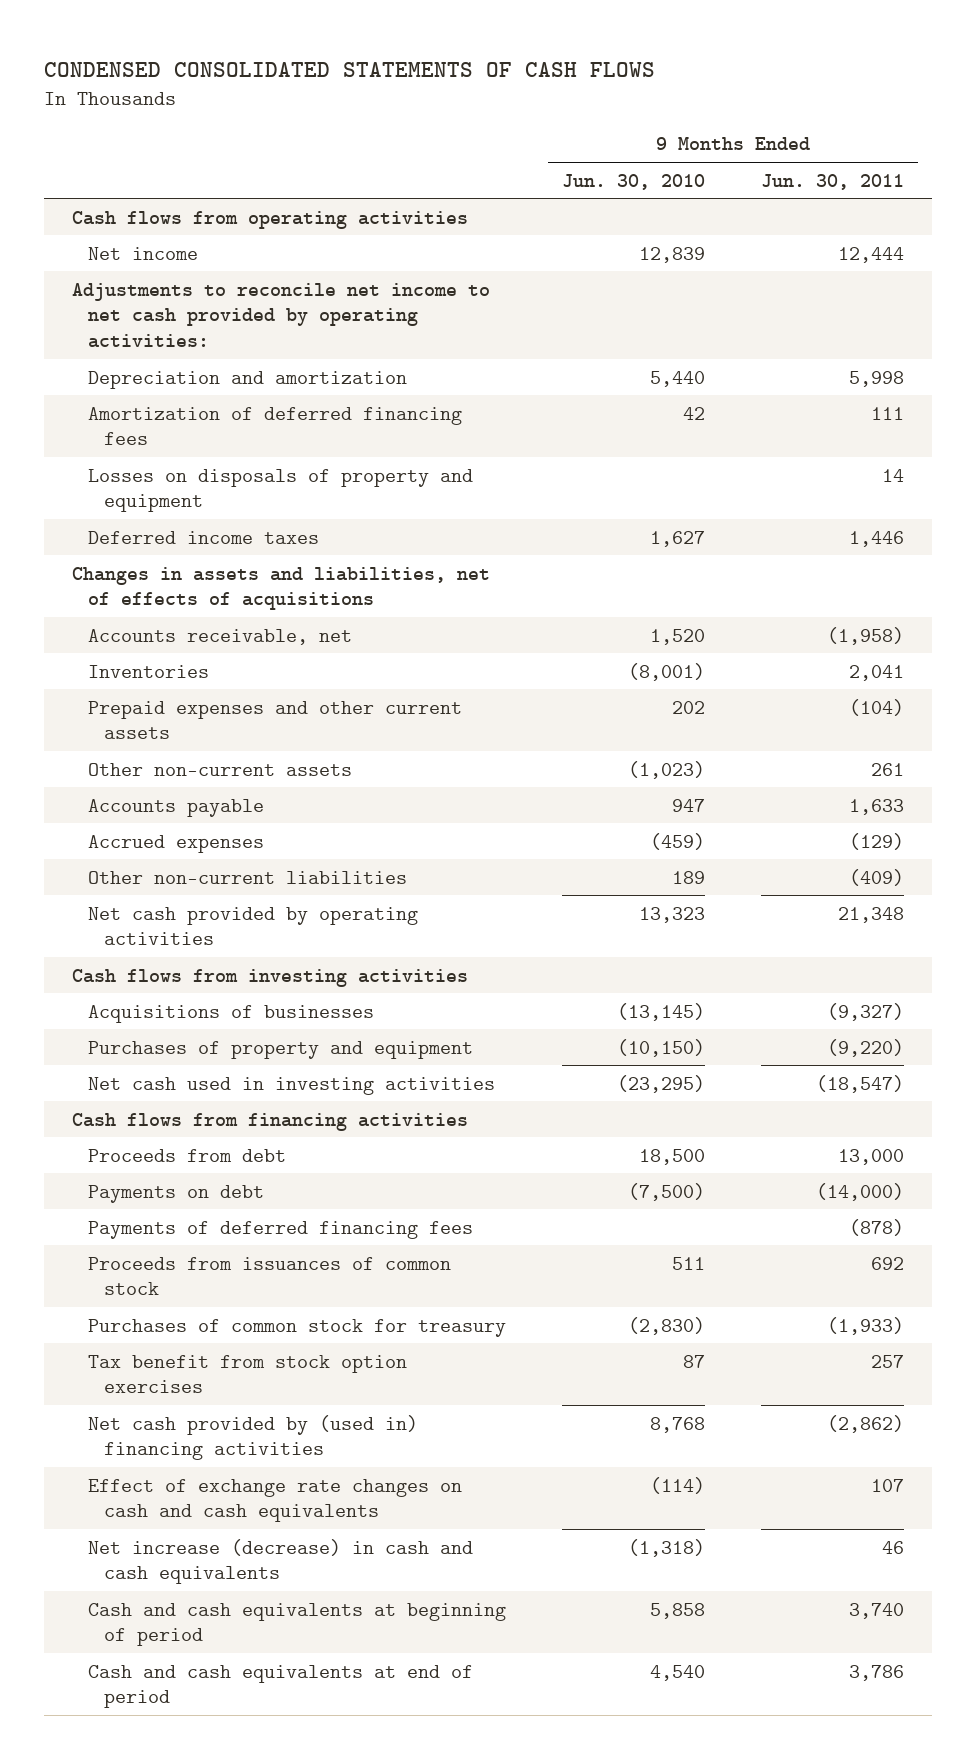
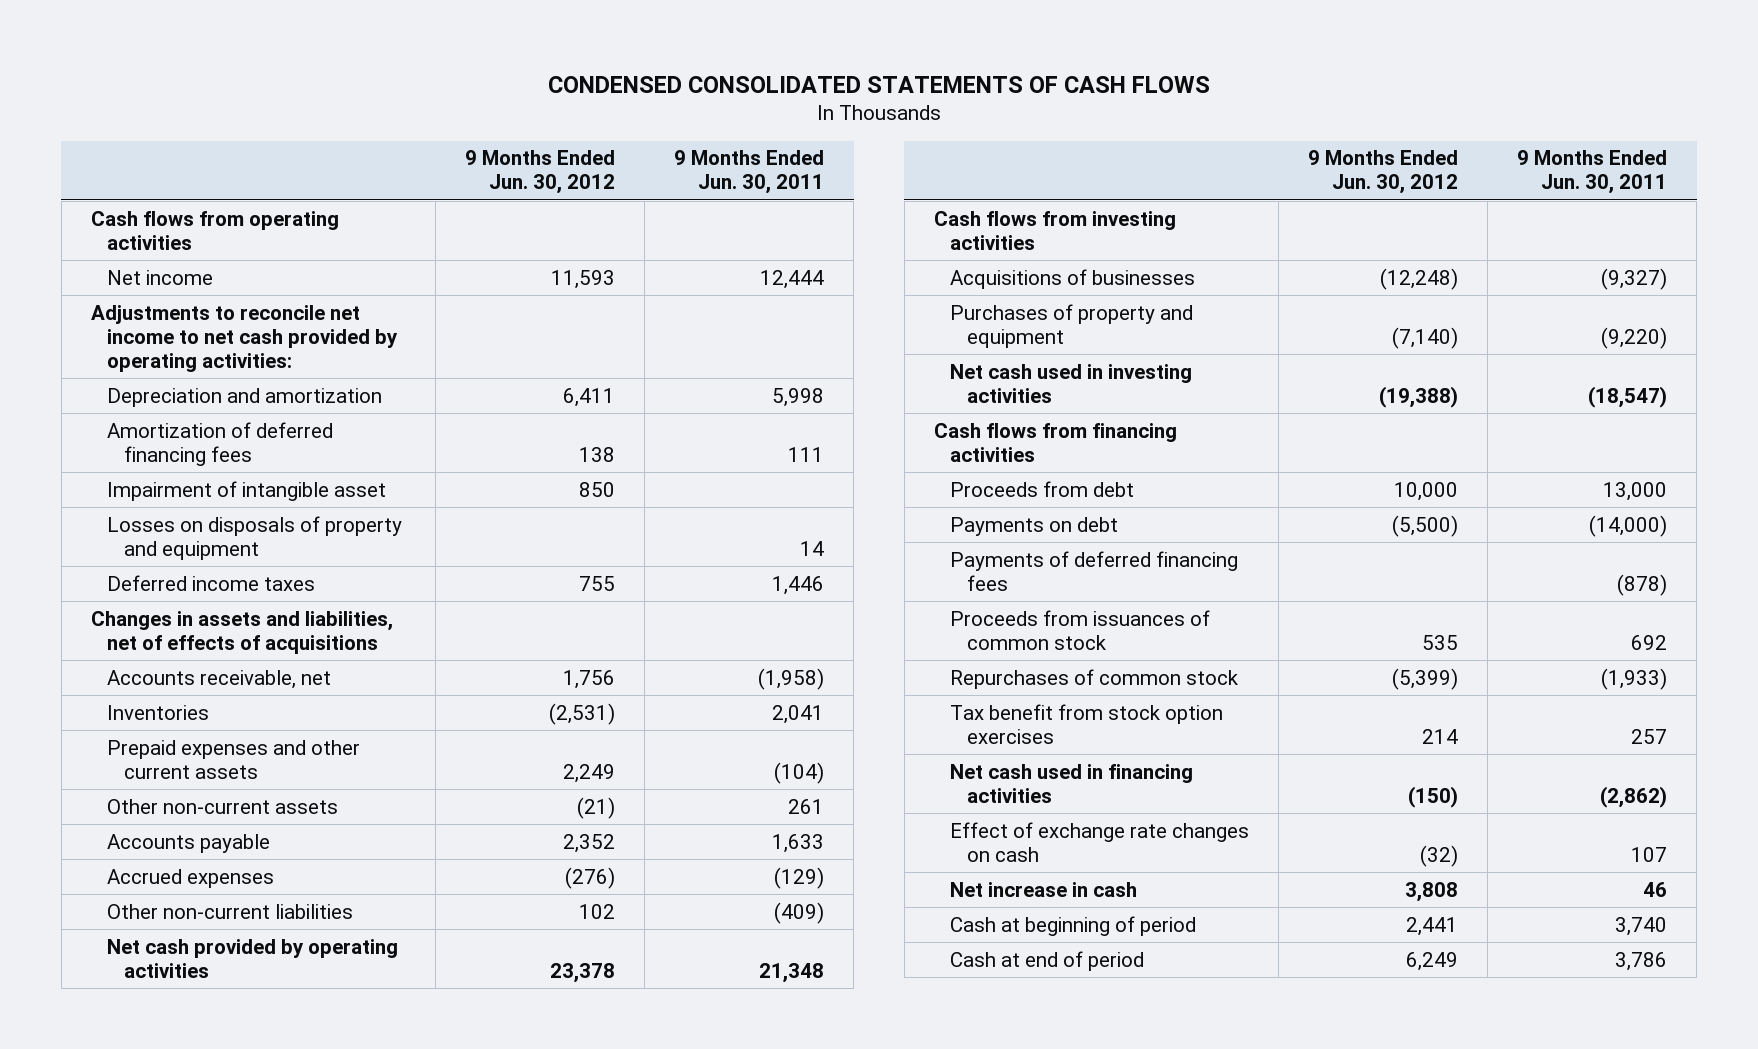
- | 9 Months Ended Jun. 30, 2010 | 9 Months Ended Jun. 30, 2011
+ | 9 Months Ended Jun. 30, 2012 | 9 Months Ended Jun. 30, 2011
+ Impairment of intangible asset | 850 |
- Purchases of common stock for treasury | (2,830) | (1,933)
+ Repurchases of common stock | (5,399) | (1,933)
- Net cash provided by (used in) financing activities | 8,768 | (2,862)
- Effect of exchange rate changes on cash and cash equivalents | (114) | 107
- Net increase (decrease) in cash and cash equivalents | (1,318) | 46
- Cash and cash equivalents at beginning of period | 5,858 | 3,740
- Cash and cash equivalents at end of period | 4,540 | 3,786
+ Net cash used in financing activities | (150) | (2,862)
+ Effect of exchange rate changes on cash | (32) | 107
+ Net increase in cash | 3,808 | 46
+ Cash at beginning of period | 2,441 | 3,740
+ Cash at end of period | 6,249 | 3,786

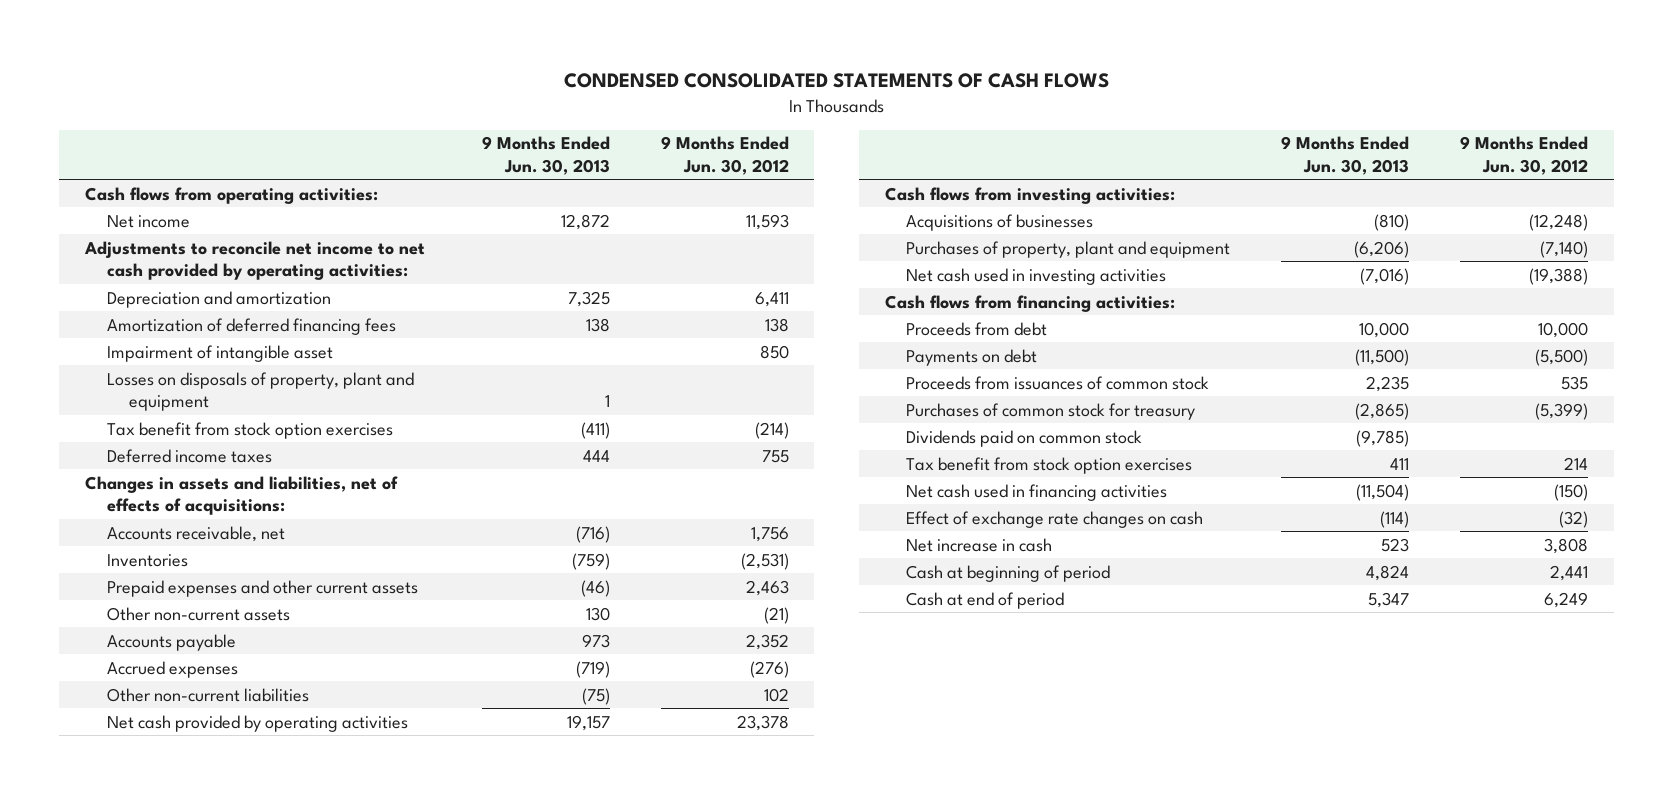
- | 9 Months Ended Jun. 30, 2012 | 9 Months Ended Jun. 30, 2011
+ | 9 Months Ended Jun. 30, 2013 | 9 Months Ended Jun. 30, 2012
- Cash flows from operating activities
+ Cash flows from operating activities:
- Losses on disposals of property and equipment | | 14
+ Losses on disposals of property, plant and equipment | 1 |
+ Tax benefit from stock option exercises | (411) | (214)
- Changes in assets and liabilities, net of effects of acquisitions
+ Changes in assets and liabilities, net of effects of acquisitions:
- Prepaid expenses and other current assets | 2,249 | (104)
+ Prepaid expenses and other current assets | (46) | 2,463
- Cash flows from investing activities
+ Cash flows from investing activities:
- Purchases of property and equipment | (7,140) | (9,220)
+ Purchases of property, plant and equipment | (6,206) | (7,140)
- Cash flows from financing activities
+ Cash flows from financing activities:
- Payments of deferred financing fees | | (878)
- Repurchases of common stock | (5,399) | (1,933)
+ Purchases of common stock for treasury | (2,865) | (5,399)
+ Dividends paid on common stock | (9,785) |

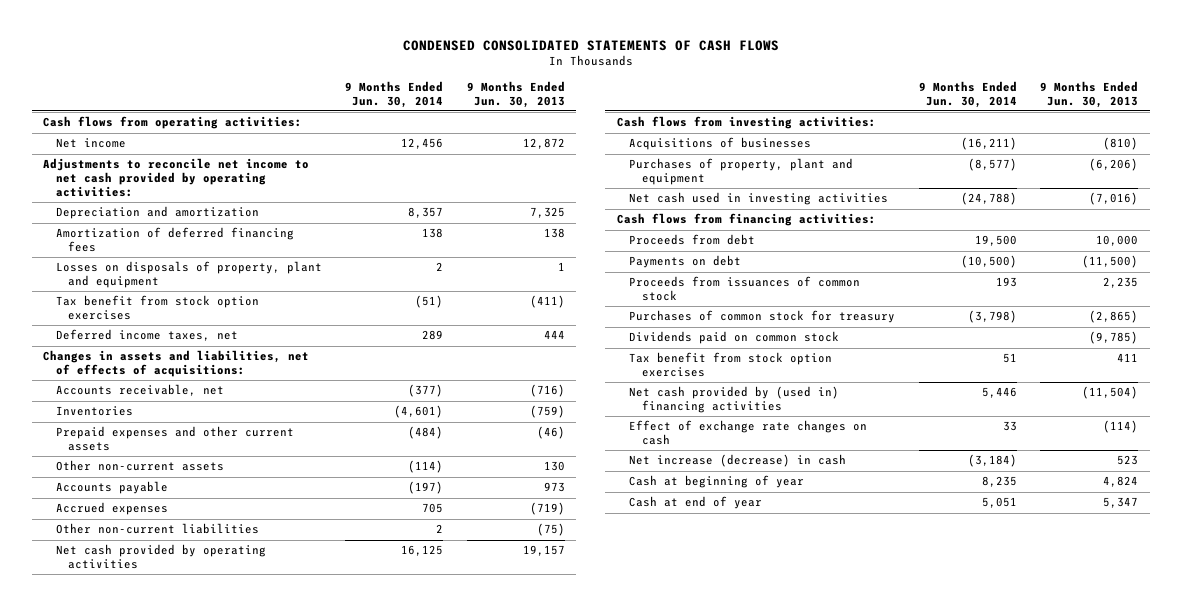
- | 9 Months Ended Jun. 30, 2013 | 9 Months Ended Jun. 30, 2012
+ | 9 Months Ended Jun. 30, 2014 | 9 Months Ended Jun. 30, 2013
- Impairment of intangible asset | | 850
- Deferred income taxes | 444 | 755
+ Deferred income taxes, net | 289 | 444
- Net cash used in financing activities | (11,504) | (150)
+ Net cash provided by (used in) financing activities | 5,446 | (11,504)
- Net increase in cash | 523 | 3,808
- Cash at beginning of period | 4,824 | 2,441
- Cash at end of period | 5,347 | 6,249
+ Net increase (decrease) in cash | (3,184) | 523
+ Cash at beginning of year | 8,235 | 4,824
+ Cash at end of year | 5,051 | 5,347

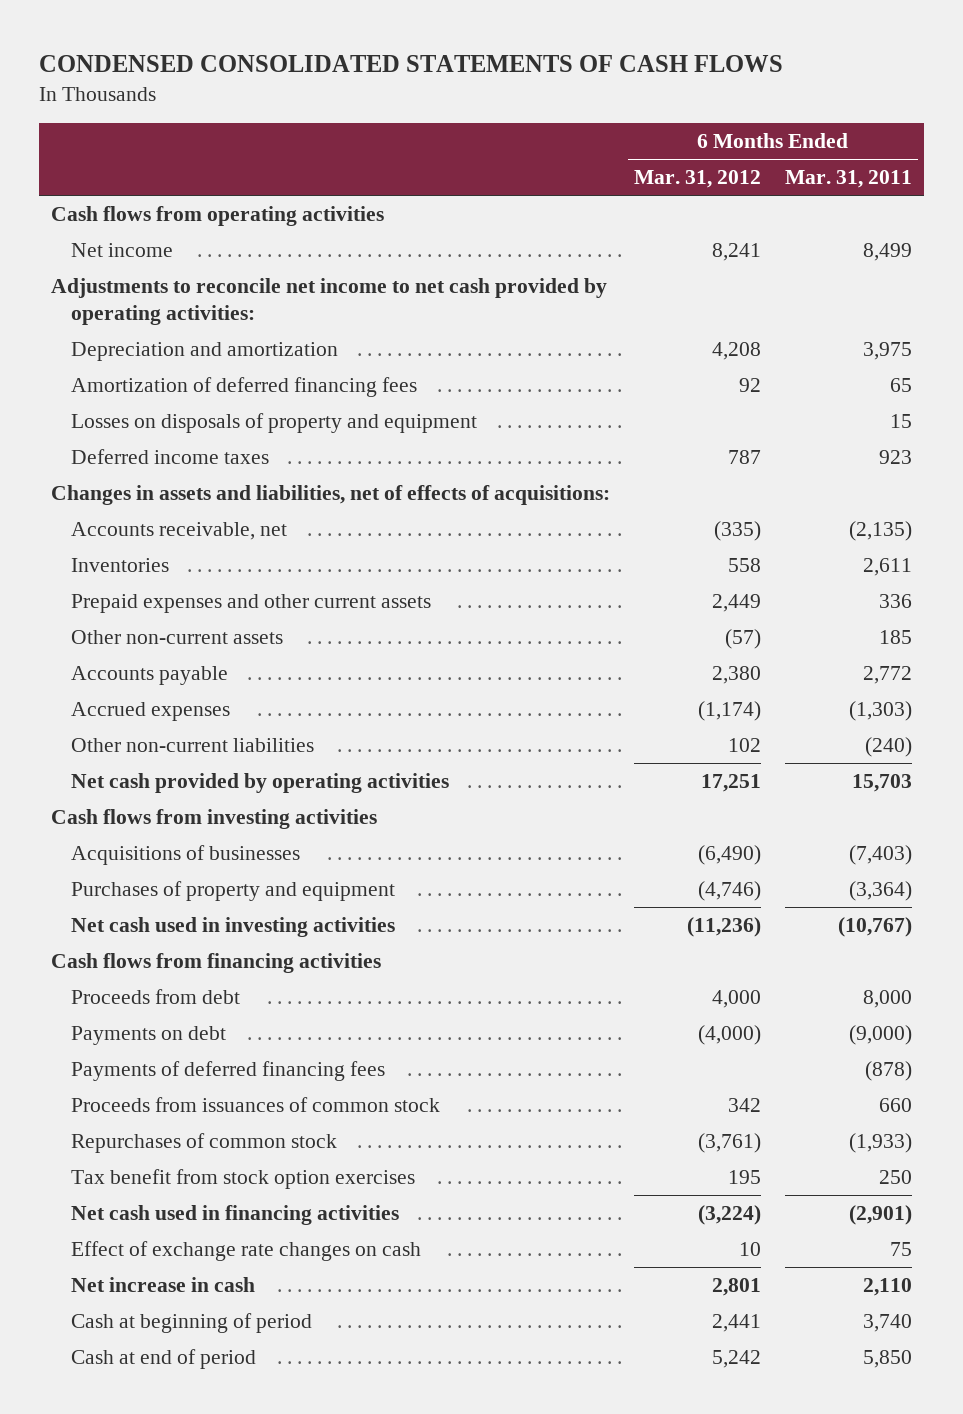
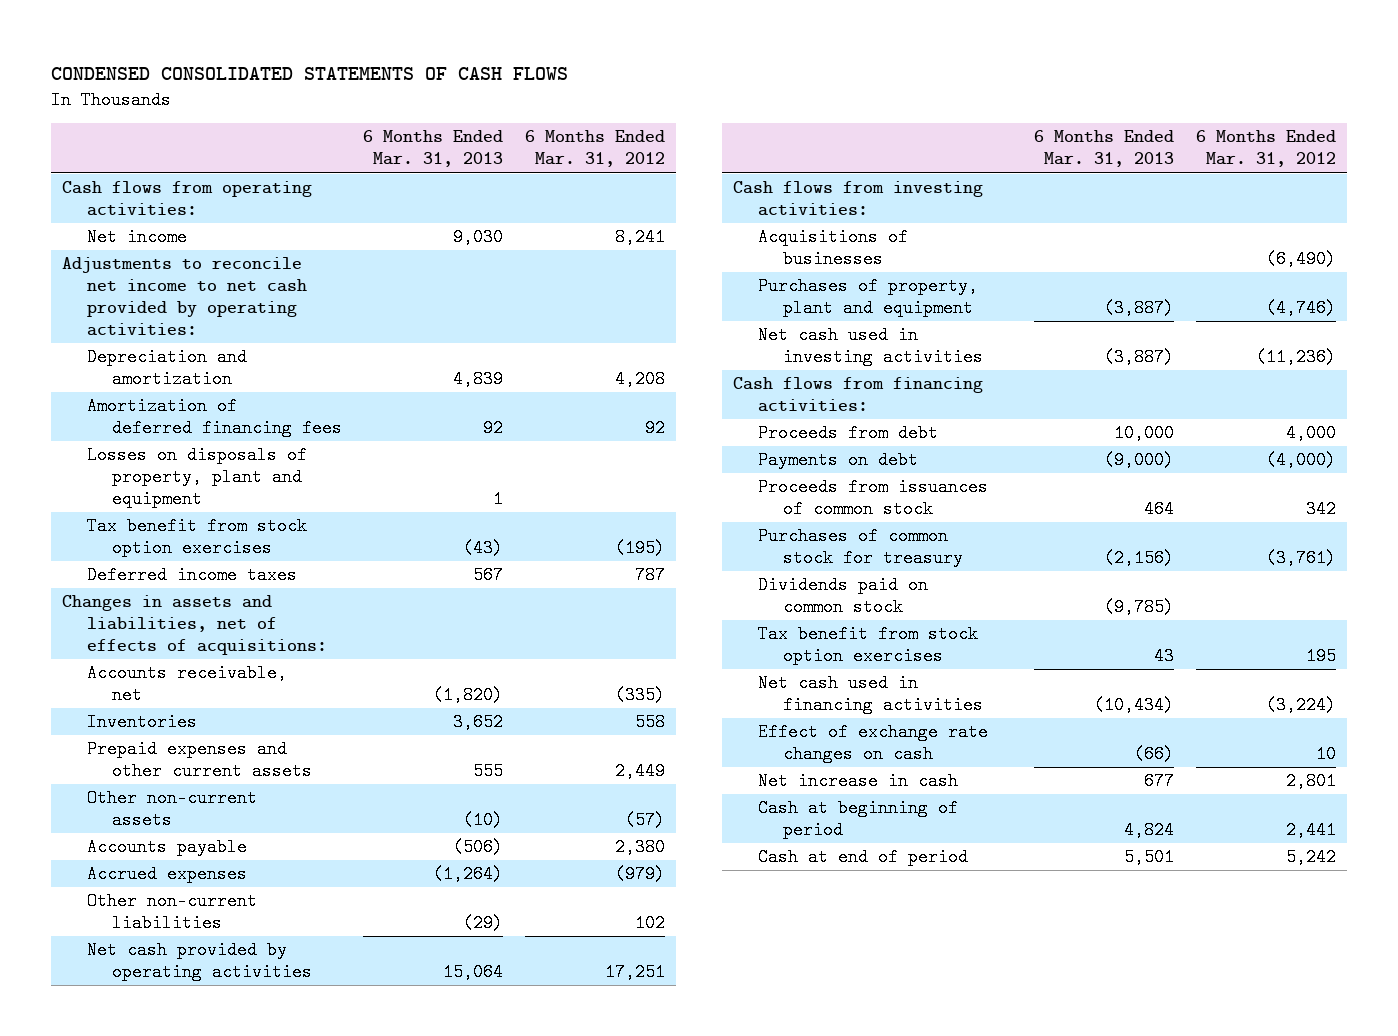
- | 6 Months Ended Mar. 31, 2012 | 6 Months Ended Mar. 31, 2011
+ | 6 Months Ended Mar. 31, 2013 | 6 Months Ended Mar. 31, 2012
- Cash flows from operating activities
+ Cash flows from operating activities:
- Losses on disposals of property and equipment | | 15
+ Losses on disposals of property, plant and equipment | 1 |
+ Tax benefit from stock option exercises | (43) | (195)
- Accrued expenses | (1,174) | (1,303)
+ Accrued expenses | (1,264) | (979)
- Cash flows from investing activities
+ Cash flows from investing activities:
- Purchases of property and equipment | (4,746) | (3,364)
+ Purchases of property, plant and equipment | (3,887) | (4,746)
- Cash flows from financing activities
+ Cash flows from financing activities:
- Payments of deferred financing fees | | (878)
- Repurchases of common stock | (3,761) | (1,933)
+ Purchases of common stock for treasury | (2,156) | (3,761)
+ Dividends paid on common stock | (9,785) |

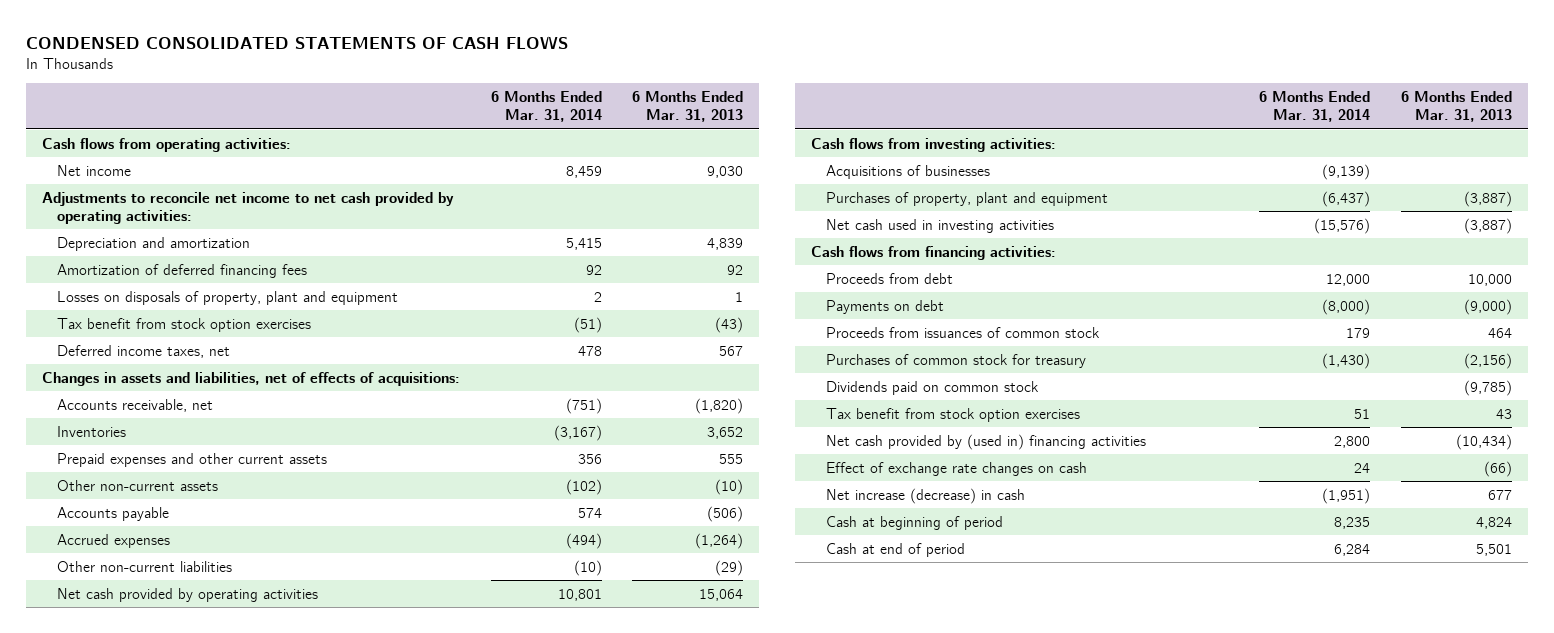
- | 6 Months Ended Mar. 31, 2013 | 6 Months Ended Mar. 31, 2012
+ | 6 Months Ended Mar. 31, 2014 | 6 Months Ended Mar. 31, 2013
- Deferred income taxes | 567 | 787
+ Deferred income taxes, net | 478 | 567
- Net cash used in financing activities | (10,434) | (3,224)
+ Net cash provided by (used in) financing activities | 2,800 | (10,434)
- Net increase in cash | 677 | 2,801
+ Net increase (decrease) in cash | (1,951) | 677

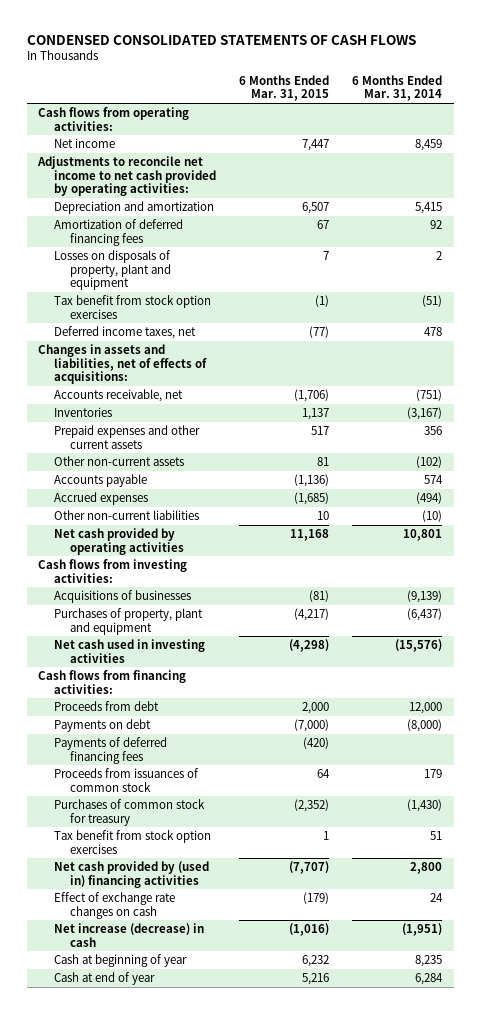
- | 6 Months Ended Mar. 31, 2014 | 6 Months Ended Mar. 31, 2013
+ | 6 Months Ended Mar. 31, 2015 | 6 Months Ended Mar. 31, 2014
+ Payments of deferred financing fees | (420) |
- Dividends paid on common stock | | (9,785)
- Cash at beginning of period | 8,235 | 4,824
- Cash at end of period | 6,284 | 5,501
+ Cash at beginning of year | 6,232 | 8,235
+ Cash at end of year | 5,216 | 6,284

